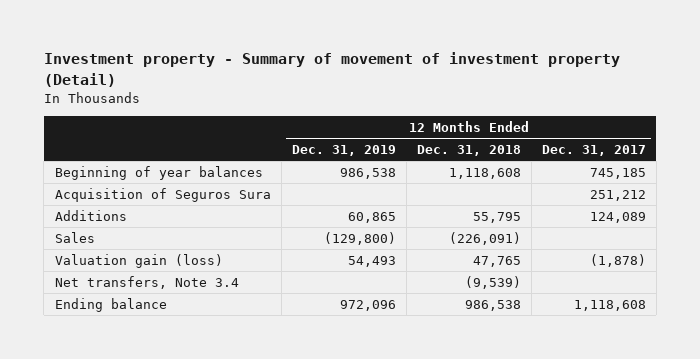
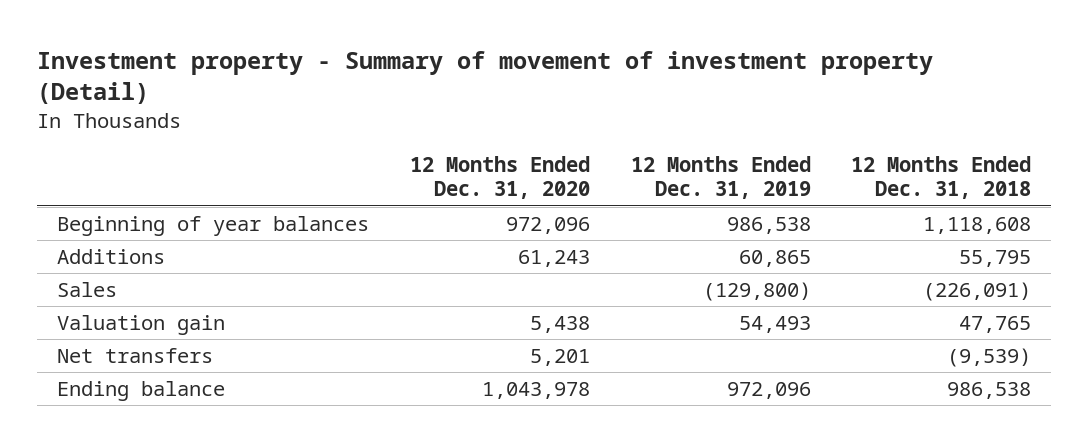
- | 12 Months Ended Dec. 31, 2019 | 12 Months Ended Dec. 31, 2018 | 12 Months Ended Dec. 31, 2017
+ | 12 Months Ended Dec. 31, 2020 | 12 Months Ended Dec. 31, 2019 | 12 Months Ended Dec. 31, 2018
- Acquisition of Seguros Sura | | | 251,212
- Valuation gain (loss) | 54,493 | 47,765 | (1,878)
- Net transfers, Note 3.4 | | (9,539) |
+ Valuation gain | 5,438 | 54,493 | 47,765
+ Net transfers | 5,201 | | (9,539)

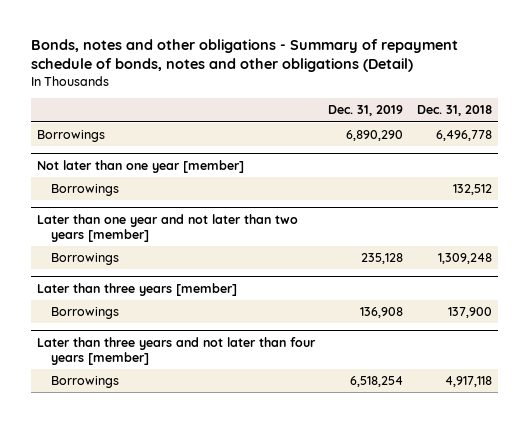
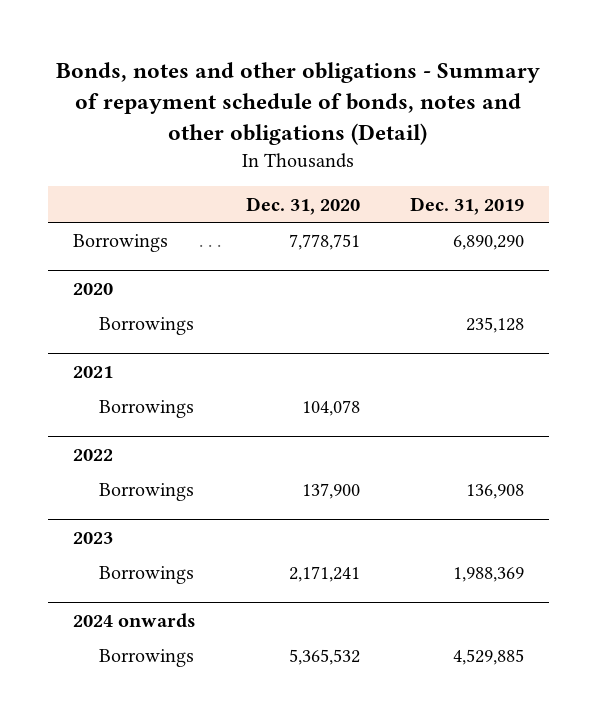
- | Dec. 31, 2019 | Dec. 31, 2018
+ | Dec. 31, 2020 | Dec. 31, 2019
- Not later than one year [member]
- Borrowings | | 132,512
- Later than one year and not later than two years [member]
+ 2020
- Later than three years [member]
+ 2021
+ Borrowings | 104,078 |
+ 2022
- Later than three years and not later than four years [member]
- Borrowings | 6,518,254 | 4,917,118
+ 2023
+ Borrowings | 2,171,241 | 1,988,369
+ 2024 onwards
+ Borrowings | 5,365,532 | 4,529,885

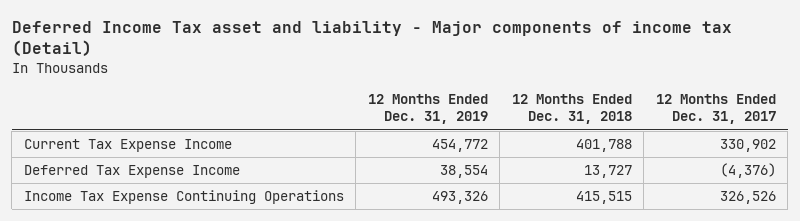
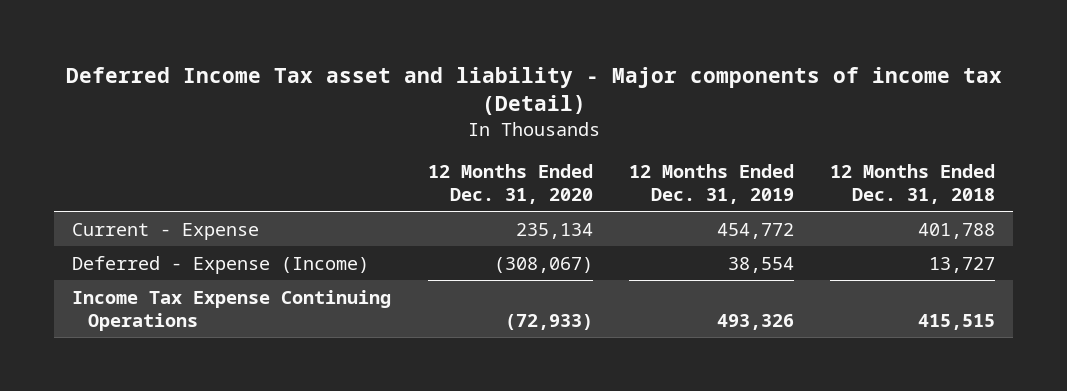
- | 12 Months Ended Dec. 31, 2019 | 12 Months Ended Dec. 31, 2018 | 12 Months Ended Dec. 31, 2017
+ | 12 Months Ended Dec. 31, 2020 | 12 Months Ended Dec. 31, 2019 | 12 Months Ended Dec. 31, 2018
- Current Tax Expense Income | 454,772 | 401,788 | 330,902
- Deferred Tax Expense Income | 38,554 | 13,727 | (4,376)
+ Current - Expense | 235,134 | 454,772 | 401,788
+ Deferred - Expense (Income) | (308,067) | 38,554 | 13,727

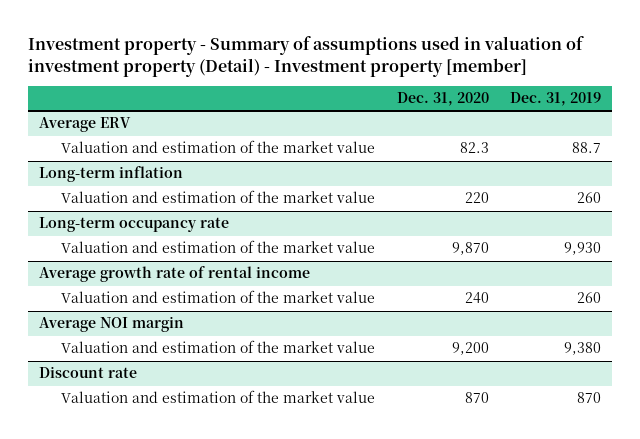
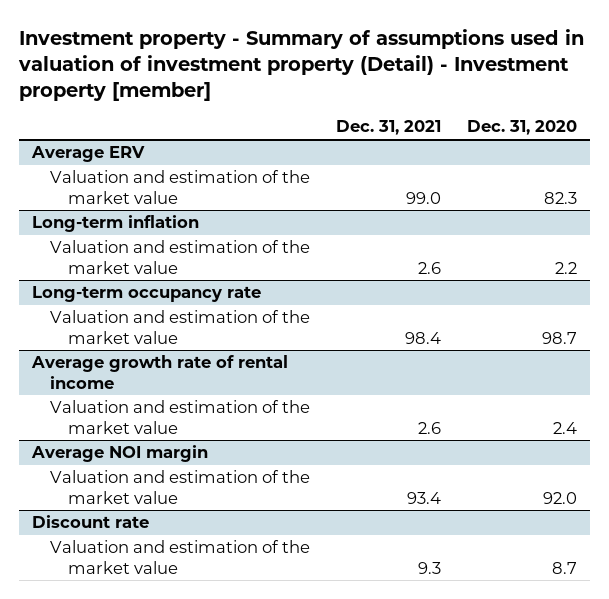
- | Dec. 31, 2020 | Dec. 31, 2019
+ | Dec. 31, 2021 | Dec. 31, 2020
@ Long-term inflation
- Valuation and estimation of the market value | 220 | 260
+ Valuation and estimation of the market value | 2.6 | 2.2
@ Long-term occupancy rate
- Valuation and estimation of the market value | 9,870 | 9,930
+ Valuation and estimation of the market value | 98.4 | 98.7
@ Average growth rate of rental income
- Valuation and estimation of the market value | 240 | 260
+ Valuation and estimation of the market value | 2.6 | 2.4
@ Average NOI margin
- Valuation and estimation of the market value | 9,200 | 9,380
+ Valuation and estimation of the market value | 93.4 | 92.0
@ Discount rate
- Valuation and estimation of the market value | 870 | 870
+ Valuation and estimation of the market value | 9.3 | 8.7

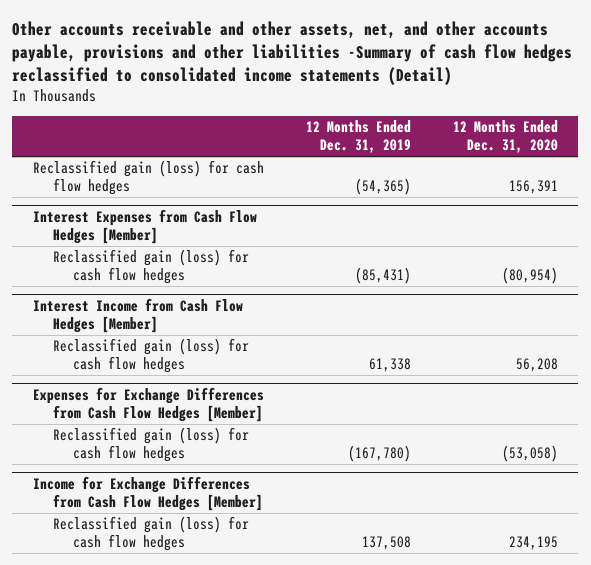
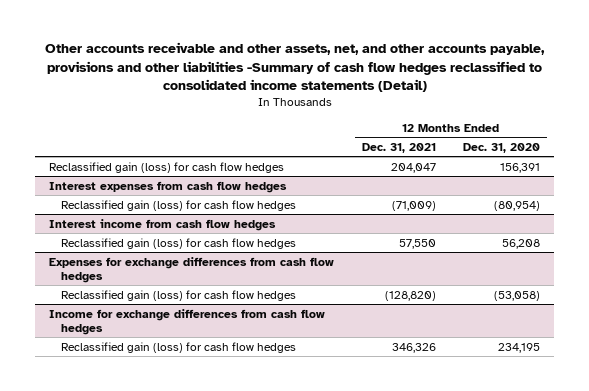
- | 12 Months Ended Dec. 31, 2019 | 12 Months Ended Dec. 31, 2020
+ | 12 Months Ended Dec. 31, 2021 | 12 Months Ended Dec. 31, 2020
- Interest Expenses from Cash Flow Hedges [Member]
+ Interest expenses from cash flow hedges
- Interest Income from Cash Flow Hedges [Member]
+ Interest income from cash flow hedges
- Expenses for Exchange Differences from Cash Flow Hedges [Member]
+ Expenses for exchange differences from cash flow hedges
- Income for Exchange Differences from Cash Flow Hedges [Member]
+ Income for exchange differences from cash flow hedges

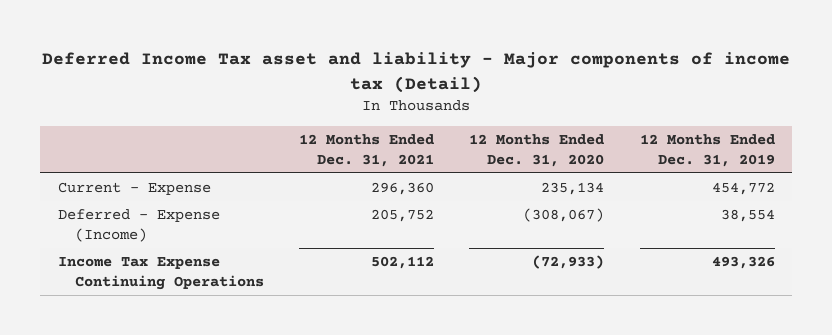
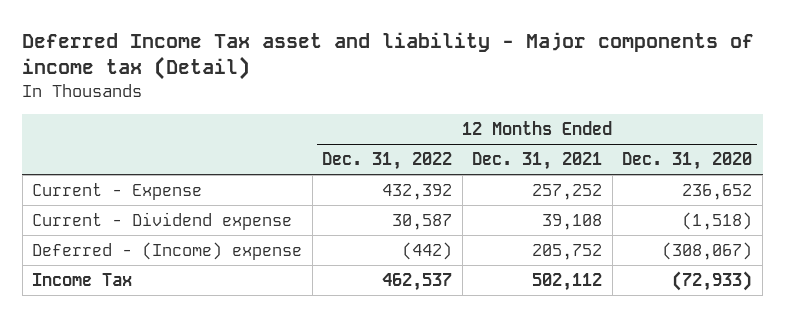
- | 12 Months Ended Dec. 31, 2021 | 12 Months Ended Dec. 31, 2020 | 12 Months Ended Dec. 31, 2019
+ | 12 Months Ended Dec. 31, 2022 | 12 Months Ended Dec. 31, 2021 | 12 Months Ended Dec. 31, 2020
- Current - Expense | 296,360 | 235,134 | 454,772
- Deferred - Expense (Income) | 205,752 | (308,067) | 38,554
- Income Tax Expense Continuing Operations | 502,112 | (72,933) | 493,326
+ Current - Expense | 432,392 | 257,252 | 236,652
+ Current - Dividend expense | 30,587 | 39,108 | (1,518)
+ Deferred - (Income) expense | (442) | 205,752 | (308,067)
+ Income Tax | 462,537 | 502,112 | (72,933)

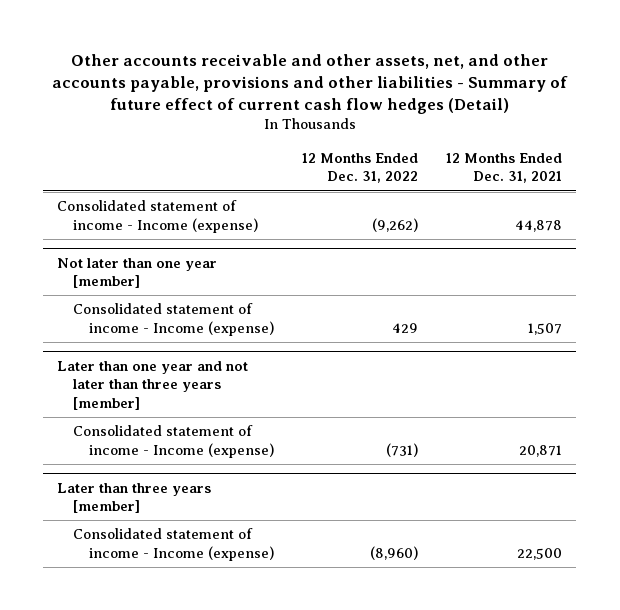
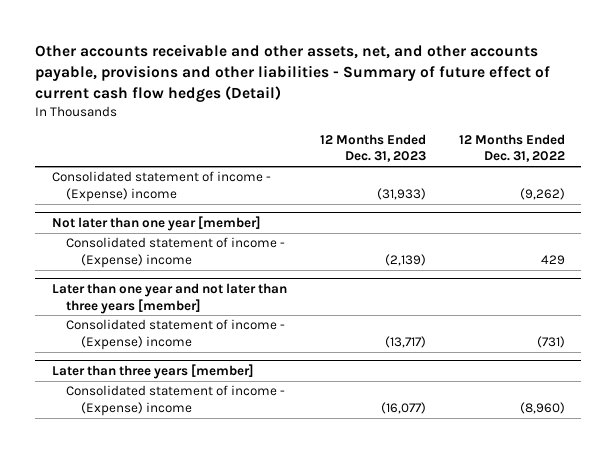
- | 12 Months Ended Dec. 31, 2022 | 12 Months Ended Dec. 31, 2021
+ | 12 Months Ended Dec. 31, 2023 | 12 Months Ended Dec. 31, 2022
- Consolidated statement of income - Income (expense) | (9,262) | 44,878
+ Consolidated statement of income - (Expense) income | (31,933) | (9,262)
@ Not later than one year [member]
- Consolidated statement of income - Income (expense) | 429 | 1,507
+ Consolidated statement of income - (Expense) income | (2,139) | 429
@ Later than one year and not later than three years [member]
- Consolidated statement of income - Income (expense) | (731) | 20,871
+ Consolidated statement of income - (Expense) income | (13,717) | (731)
@ Later than three years [member]
- Consolidated statement of income - Income (expense) | (8,960) | 22,500
+ Consolidated statement of income - (Expense) income | (16,077) | (8,960)

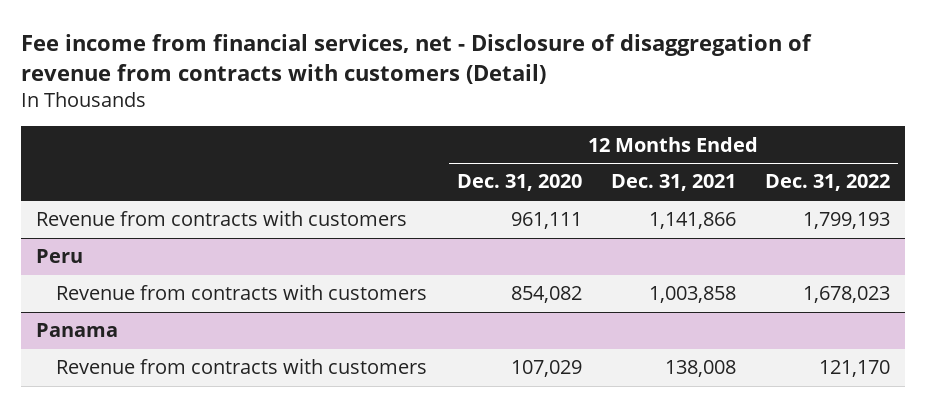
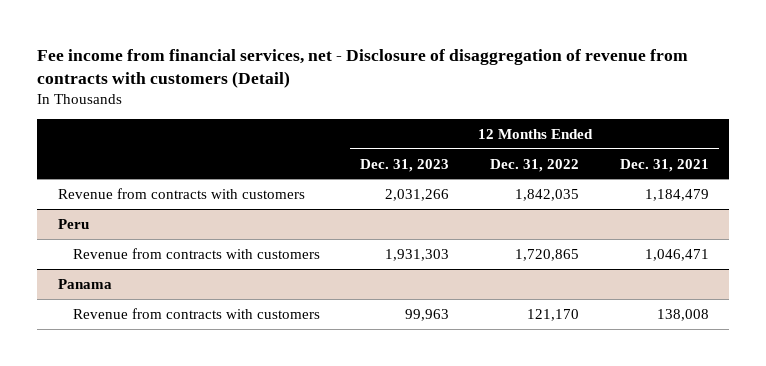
- | 12 Months Ended Dec. 31, 2020 | 12 Months Ended Dec. 31, 2021 | 12 Months Ended Dec. 31, 2022
+ | 12 Months Ended Dec. 31, 2023 | 12 Months Ended Dec. 31, 2022 | 12 Months Ended Dec. 31, 2021
- Revenue from contracts with customers | 961,111 | 1,141,866 | 1,799,193
+ Revenue from contracts with customers | 2,031,266 | 1,842,035 | 1,184,479
@ Peru
- Revenue from contracts with customers | 854,082 | 1,003,858 | 1,678,023
+ Revenue from contracts with customers | 1,931,303 | 1,720,865 | 1,046,471

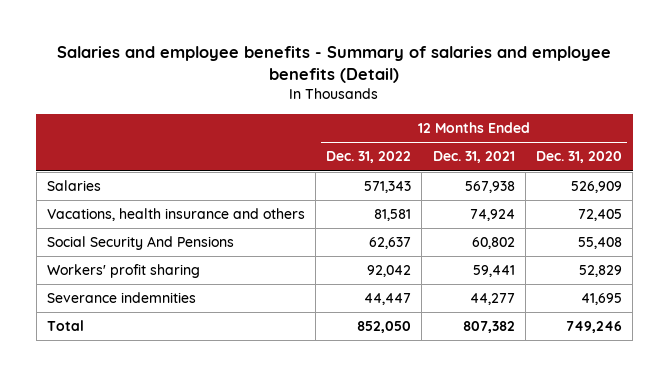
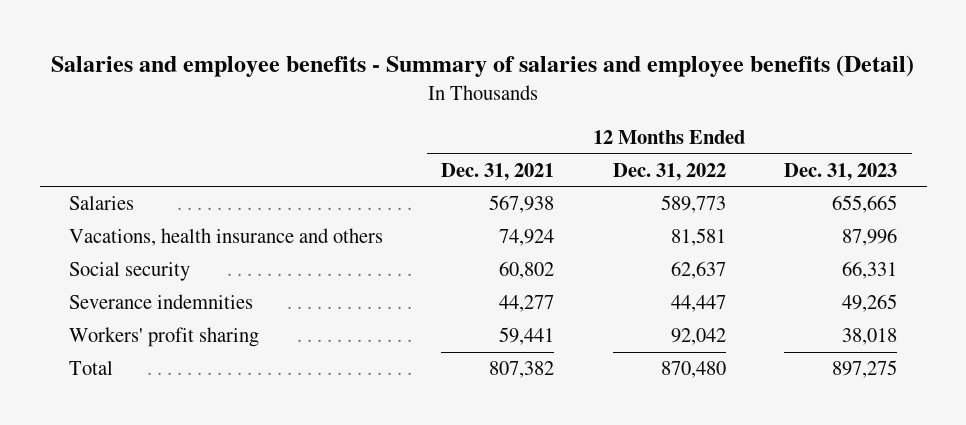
- | 12 Months Ended Dec. 31, 2022 | 12 Months Ended Dec. 31, 2021 | 12 Months Ended Dec. 31, 2020
+ | 12 Months Ended Dec. 31, 2021 | 12 Months Ended Dec. 31, 2022 | 12 Months Ended Dec. 31, 2023
- Salaries | 571,343 | 567,938 | 526,909
+ Salaries | 567,938 | 589,773 | 655,665
- Social Security And Pensions | 62,637 | 60,802 | 55,408
+ Social security | 60,802 | 62,637 | 66,331
- Total | 852,050 | 807,382 | 749,246
moved down: Workers' profit sharing | 59,441 | 92,042 | 38,018
+ Total | 807,382 | 870,480 | 897,275

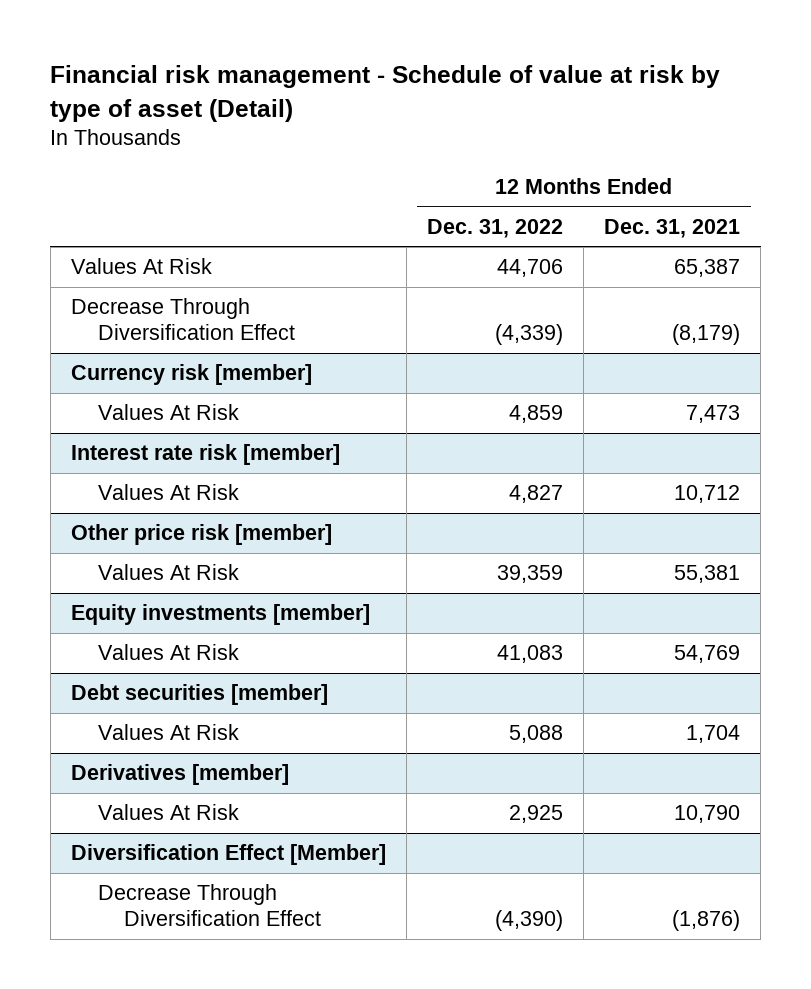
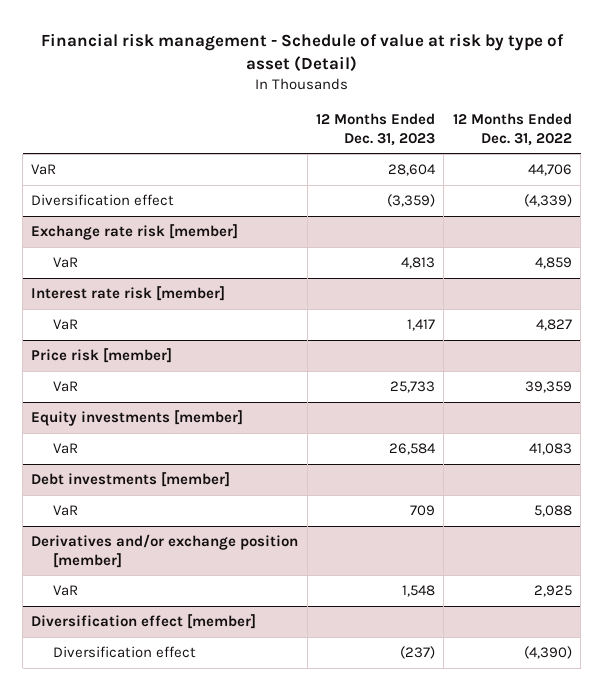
- | 12 Months Ended Dec. 31, 2022 | 12 Months Ended Dec. 31, 2021
+ | 12 Months Ended Dec. 31, 2023 | 12 Months Ended Dec. 31, 2022
- Values At Risk | 44,706 | 65,387
- Decrease Through Diversification Effect | (4,339) | (8,179)
- Currency risk [member]
- Values At Risk | 4,859 | 7,473
+ VaR | 28,604 | 44,706
+ Diversification effect | (3,359) | (4,339)
+ Exchange rate risk [member]
+ VaR | 4,813 | 4,859
@ Interest rate risk [member]
- Values At Risk | 4,827 | 10,712
- Other price risk [member]
- Values At Risk | 39,359 | 55,381
@ Interest rate risk [member]
+ VaR | 1,417 | 4,827
+ Price risk [member]
+ VaR | 25,733 | 39,359
@ Equity investments [member]
- Values At Risk | 41,083 | 54,769
- Debt securities [member]
- Values At Risk | 5,088 | 1,704
- Derivatives [member]
- Values At Risk | 2,925 | 10,790
- Diversification Effect [Member]
- Decrease Through Diversification Effect | (4,390) | (1,876)
@ Equity investments [member]
+ VaR | 26,584 | 41,083
+ Debt investments [member]
+ VaR | 709 | 5,088
+ Derivatives and/or exchange position [member]
+ VaR | 1,548 | 2,925
+ Diversification effect [member]
+ Diversification effect | (237) | (4,390)

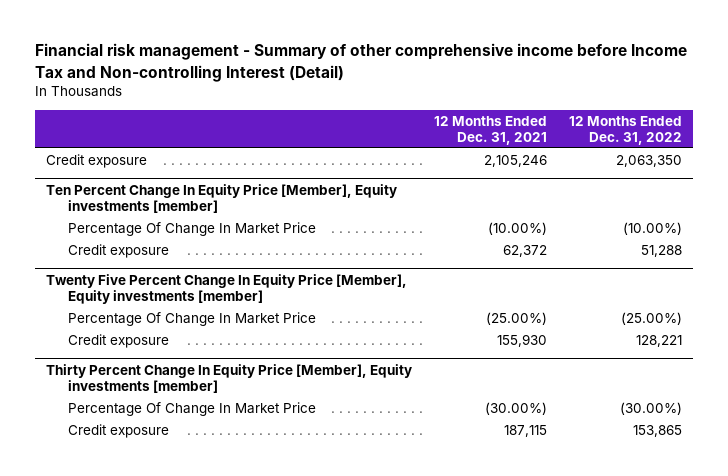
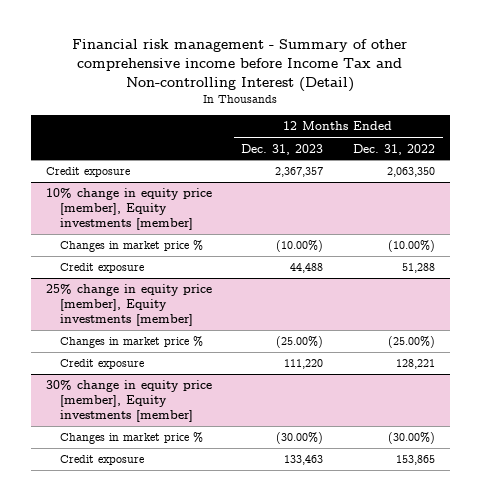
- | 12 Months Ended Dec. 31, 2021 | 12 Months Ended Dec. 31, 2022
+ | 12 Months Ended Dec. 31, 2023 | 12 Months Ended Dec. 31, 2022
- Ten Percent Change In Equity Price [Member], Equity investments [member]
- Percentage Of Change In Market Price | (10.00%) | (10.00%)
+ 10% change in equity price [member], Equity investments [member]
+ Changes in market price % | (10.00%) | (10.00%)
- Twenty Five Percent Change In Equity Price [Member], Equity investments [member]
- Percentage Of Change In Market Price | (25.00%) | (25.00%)
+ 25% change in equity price [member], Equity investments [member]
+ Changes in market price % | (25.00%) | (25.00%)
- Thirty Percent Change In Equity Price [Member], Equity investments [member]
- Percentage Of Change In Market Price | (30.00%) | (30.00%)
+ 30% change in equity price [member], Equity investments [member]
+ Changes in market price % | (30.00%) | (30.00%)

